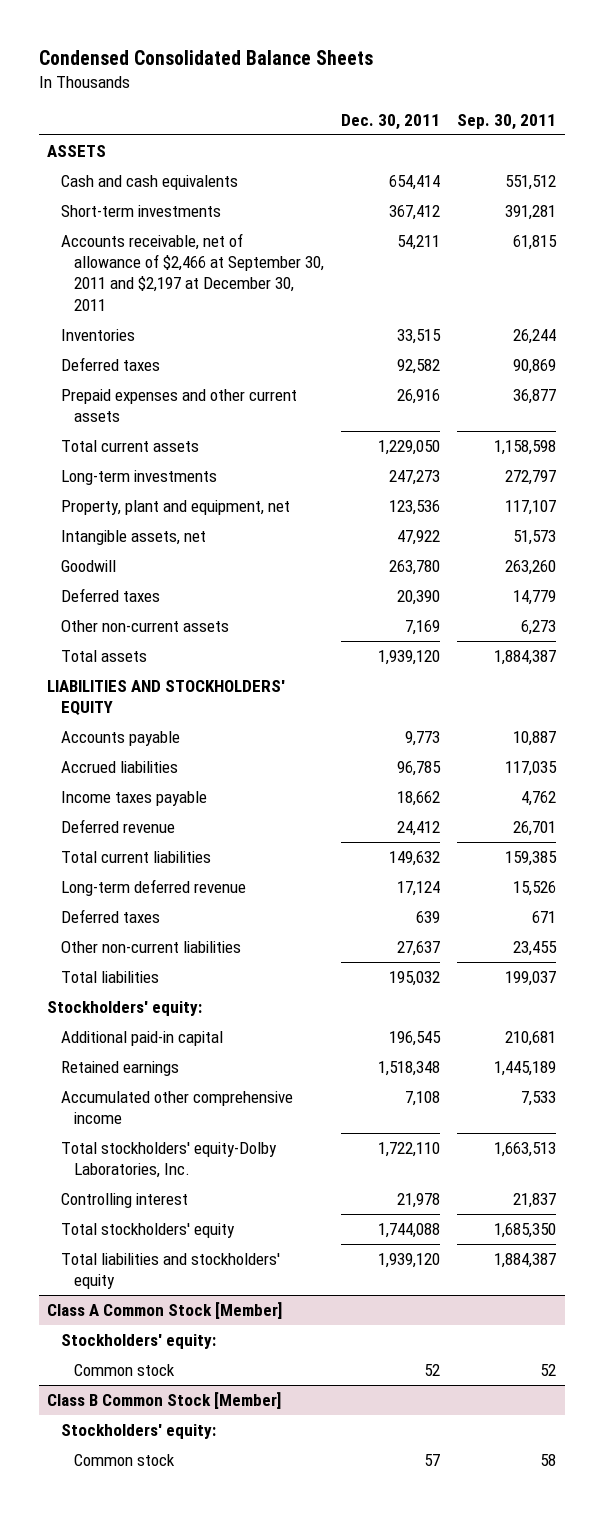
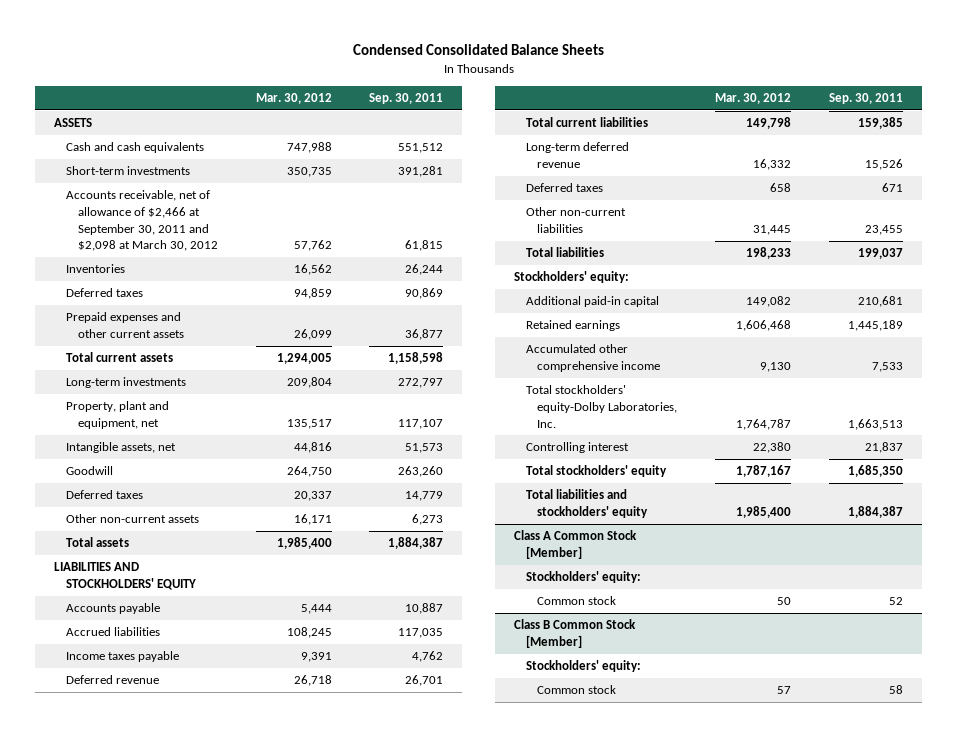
- | Dec. 30, 2011 | Sep. 30, 2011
+ | Mar. 30, 2012 | Sep. 30, 2011
- Accounts receivable, net of allowance of $2,466 at September 30, 2011 and $2,197 at December 30, 2011 | 54,211 | 61,815
+ Accounts receivable, net of allowance of $2,466 at September 30, 2011 and $2,098 at March 30, 2012 | 57,762 | 61,815

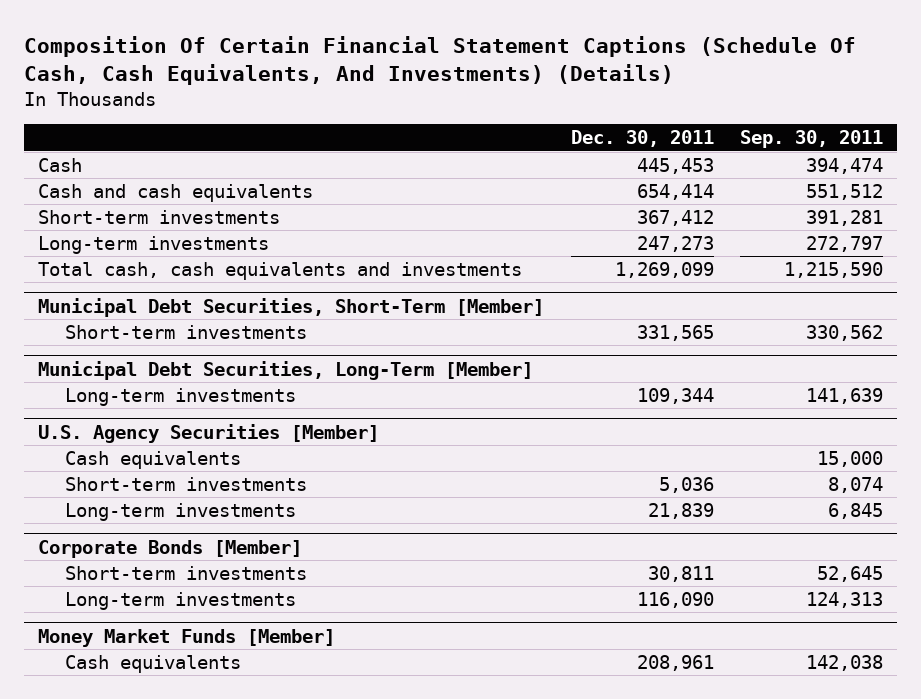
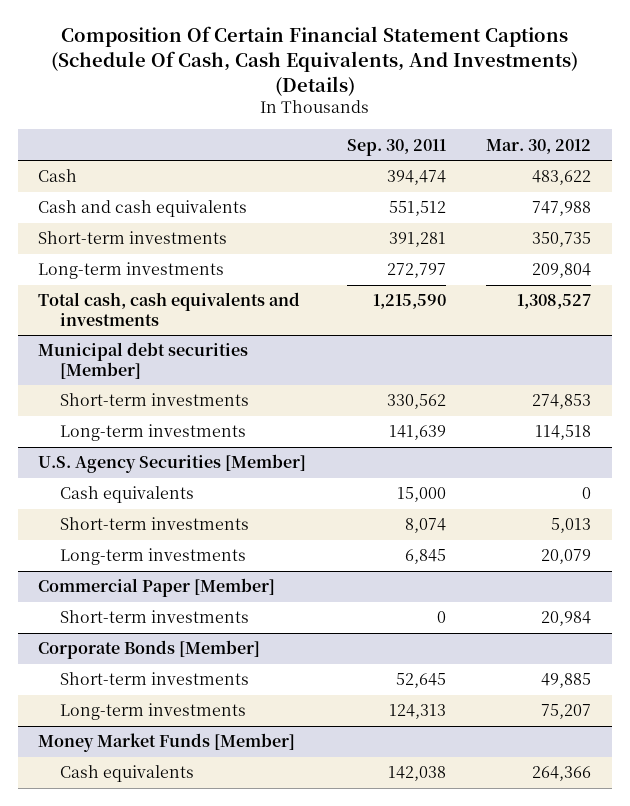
- | Dec. 30, 2011 | Sep. 30, 2011
+ | Sep. 30, 2011 | Mar. 30, 2012
- Municipal Debt Securities, Short-Term [Member]
+ Municipal debt securities [Member]
- Municipal Debt Securities, Long-Term [Member]
+ Commercial Paper [Member]
+ Short-term investments | 0 | 20,984

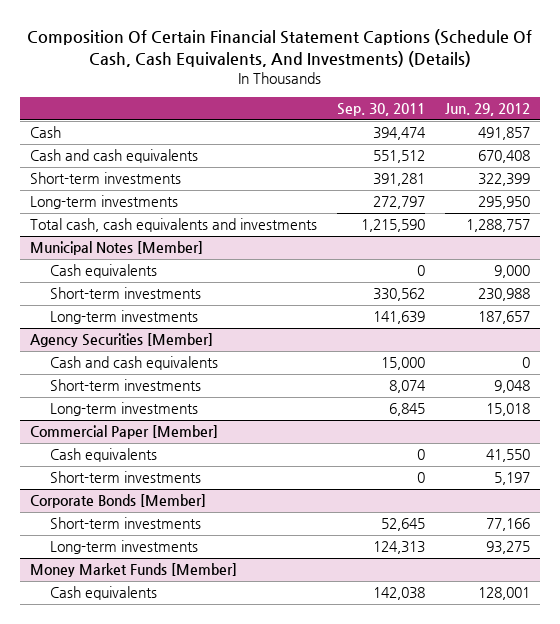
- | Sep. 30, 2011 | Mar. 30, 2012
+ | Sep. 30, 2011 | Jun. 29, 2012
- Municipal debt securities [Member]
+ Municipal Notes [Member]
+ Cash equivalents | 0 | 9,000
- U.S. Agency Securities [Member]
- Cash equivalents | 15,000 | 0
+ Agency Securities [Member]
+ Cash and cash equivalents | 15,000 | 0
@ Commercial Paper [Member]
+ Cash equivalents | 0 | 41,550

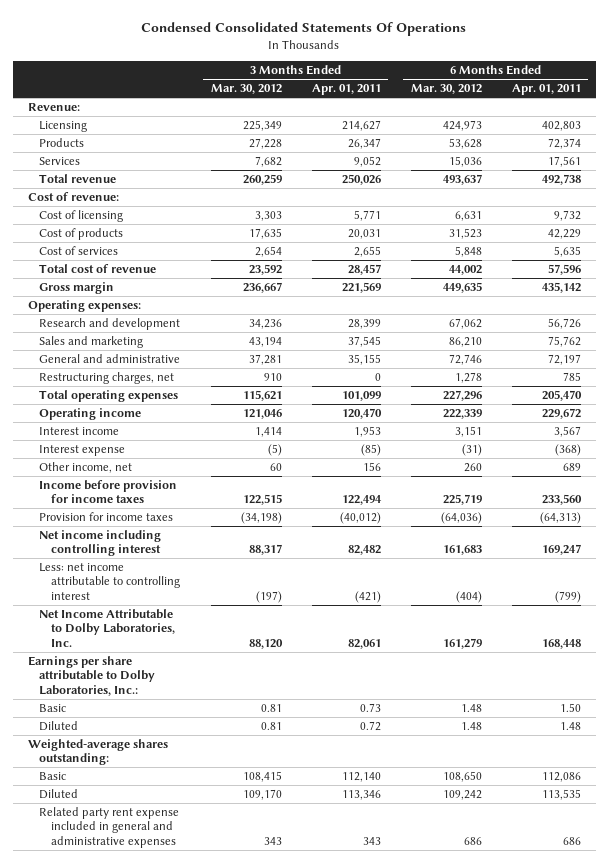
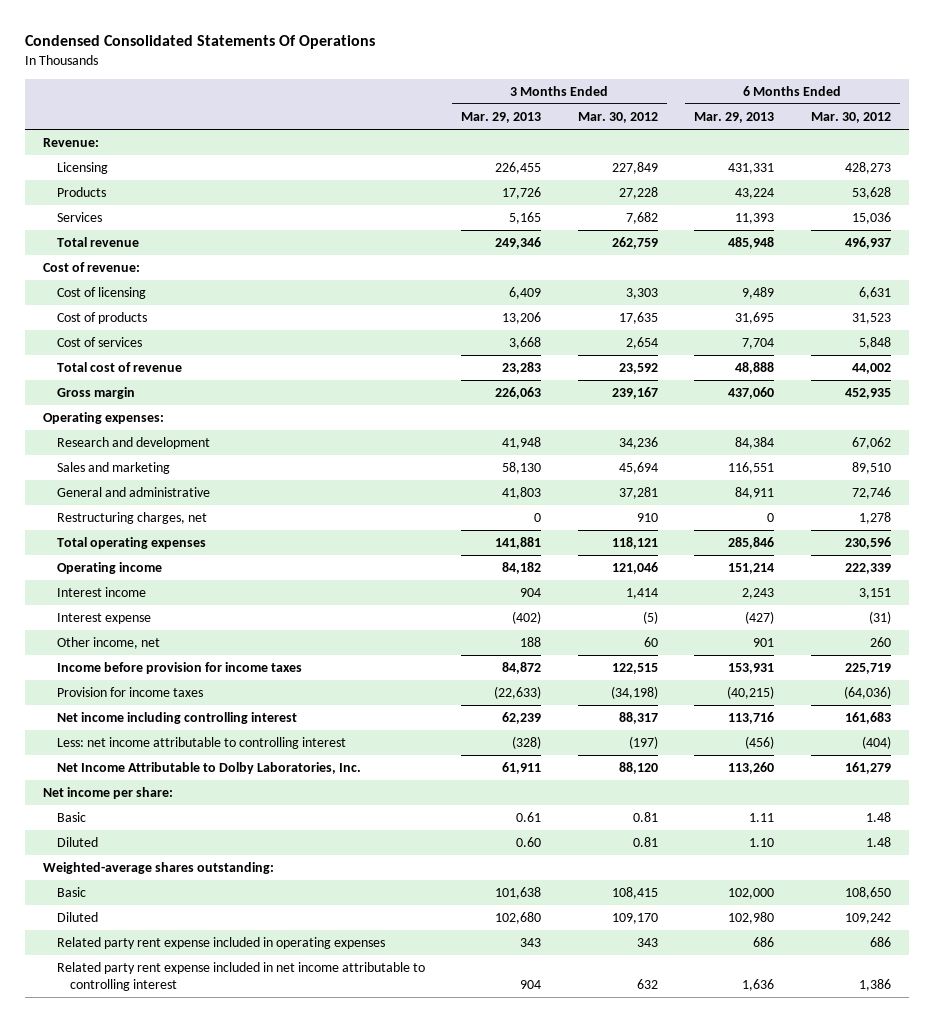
- | 3 Months Ended Mar. 30, 2012 | 3 Months Ended Apr. 01, 2011 | 6 Months Ended Mar. 30, 2012 | 6 Months Ended Apr. 01, 2011
+ | 3 Months Ended Mar. 29, 2013 | 3 Months Ended Mar. 30, 2012 | 6 Months Ended Mar. 29, 2013 | 6 Months Ended Mar. 30, 2012
- Licensing | 225,349 | 214,627 | 424,973 | 402,803
+ Licensing | 226,455 | 227,849 | 431,331 | 428,273
- Total revenue | 260,259 | 250,026 | 493,637 | 492,738
+ Total revenue | 249,346 | 262,759 | 485,948 | 496,937
- Gross margin | 236,667 | 221,569 | 449,635 | 435,142
+ Gross margin | 226,063 | 239,167 | 437,060 | 452,935
- Sales and marketing | 43,194 | 37,545 | 86,210 | 75,762
+ Sales and marketing | 58,130 | 45,694 | 116,551 | 89,510
- Total operating expenses | 115,621 | 101,099 | 227,296 | 205,470
+ Total operating expenses | 141,881 | 118,121 | 285,846 | 230,596
- Earnings per share attributable to Dolby Laboratories, Inc.:
+ Net income per share:
- Related party rent expense included in general and administrative expenses | 343 | 343 | 686 | 686
+ Related party rent expense included in operating expenses | 343 | 343 | 686 | 686
+ Related party rent expense included in net income attributable to controlling interest | 904 | 632 | 1,636 | 1,386

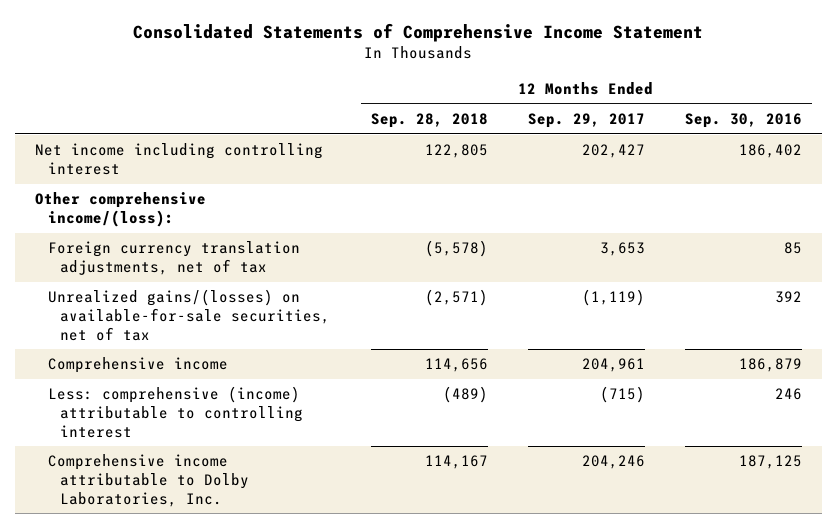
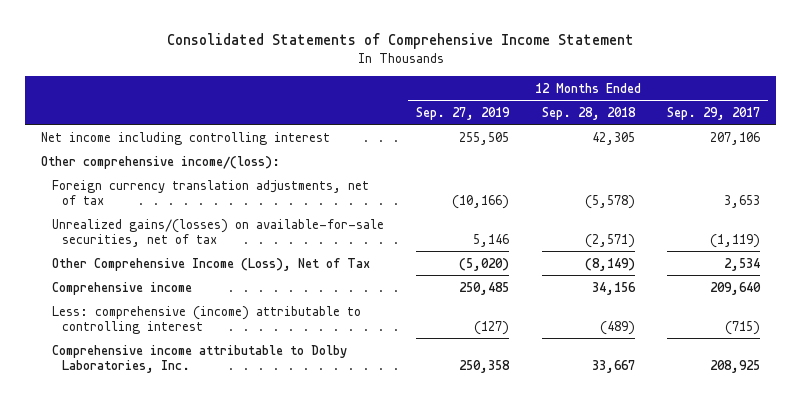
- | 12 Months Ended Sep. 28, 2018 | 12 Months Ended Sep. 29, 2017 | 12 Months Ended Sep. 30, 2016
+ | 12 Months Ended Sep. 27, 2019 | 12 Months Ended Sep. 28, 2018 | 12 Months Ended Sep. 29, 2017
- Net income including controlling interest | 122,805 | 202,427 | 186,402
+ Net income including controlling interest | 255,505 | 42,305 | 207,106
- Comprehensive income | 114,656 | 204,961 | 186,879
+ Other Comprehensive Income (Loss), Net of Tax | (5,020) | (8,149) | 2,534
+ Comprehensive income | 250,485 | 34,156 | 209,640
- Comprehensive income attributable to Dolby Laboratories, Inc. | 114,167 | 204,246 | 187,125
+ Comprehensive income attributable to Dolby Laboratories, Inc. | 250,358 | 33,667 | 208,925

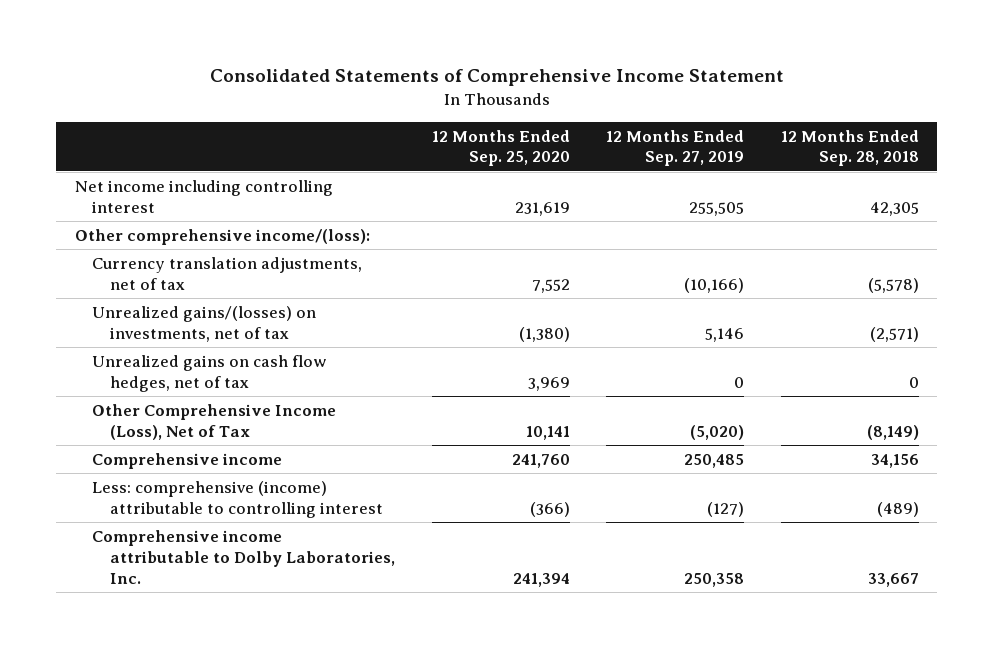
- | 12 Months Ended Sep. 27, 2019 | 12 Months Ended Sep. 28, 2018 | 12 Months Ended Sep. 29, 2017
+ | 12 Months Ended Sep. 25, 2020 | 12 Months Ended Sep. 27, 2019 | 12 Months Ended Sep. 28, 2018
- Foreign currency translation adjustments, net of tax | (10,166) | (5,578) | 3,653
- Unrealized gains/(losses) on available-for-sale securities, net of tax | 5,146 | (2,571) | (1,119)
+ Currency translation adjustments, net of tax | 7,552 | (10,166) | (5,578)
+ Unrealized gains/(losses) on investments, net of tax | (1,380) | 5,146 | (2,571)
+ Unrealized gains on cash flow hedges, net of tax | 3,969 | 0 | 0

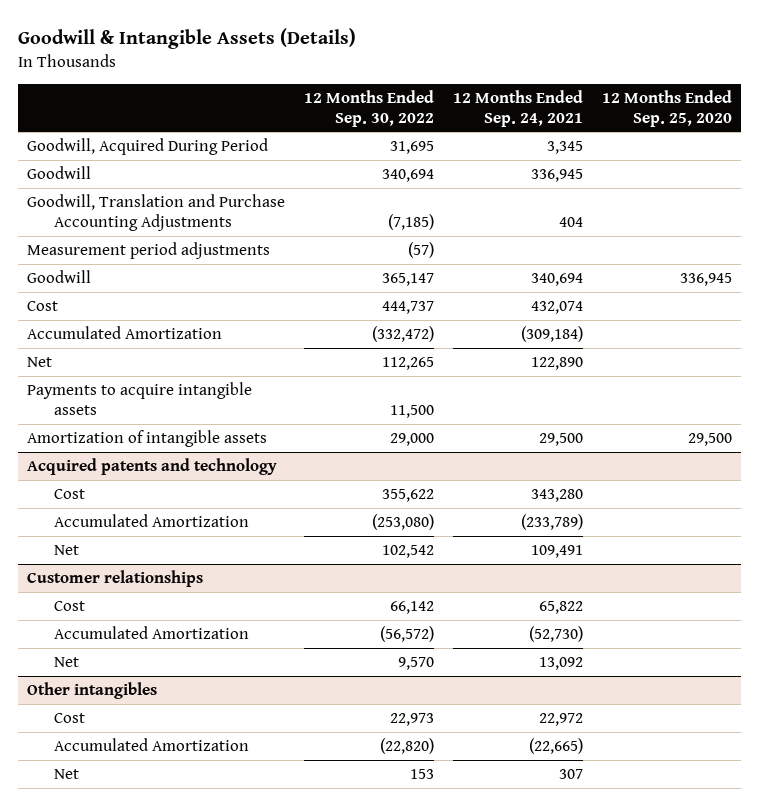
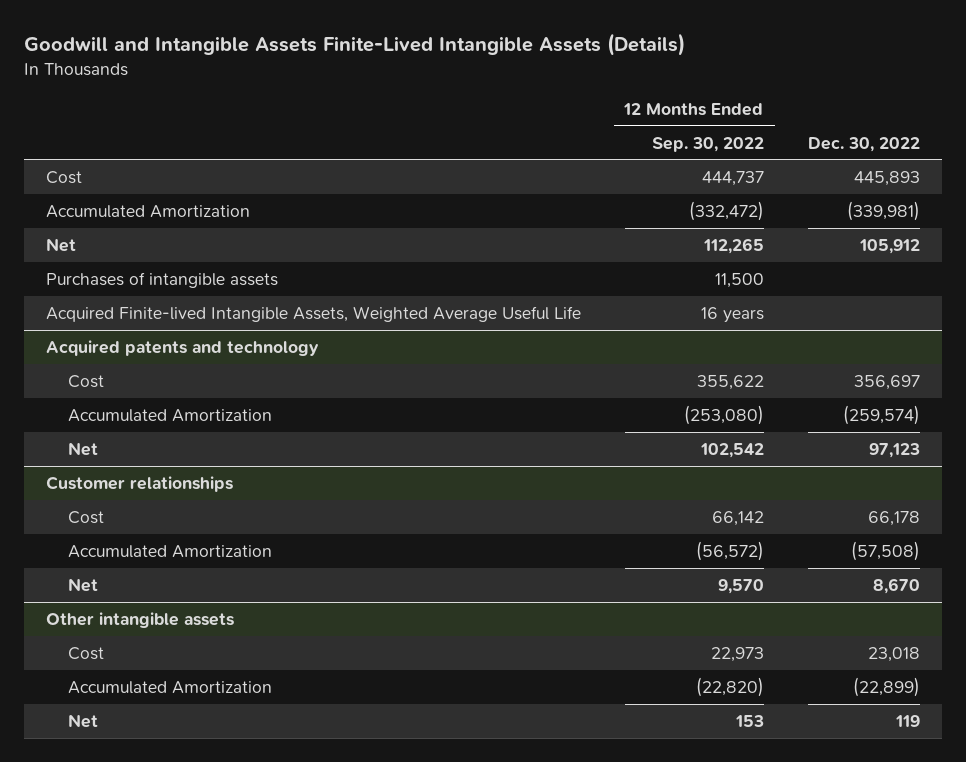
- Goodwill & Intangible Assets (Details)
+ Goodwill and Intangible Assets Finite-Lived Intangible Assets (Details)
- | 12 Months Ended Sep. 30, 2022 | 12 Months Ended Sep. 24, 2021 | 12 Months Ended Sep. 25, 2020
+ | 12 Months Ended Sep. 30, 2022 | Dec. 30, 2022
- Goodwill, Acquired During Period | 31,695 | 3,345 |
- Goodwill | 340,694 | 336,945 |
- Goodwill, Translation and Purchase Accounting Adjustments | (7,185) | 404 |
- Measurement period adjustments | (57) | |
- Goodwill | 365,147 | 340,694 | 336,945
- Payments to acquire intangible assets | 11,500 | |
- Amortization of intangible assets | 29,000 | 29,500 | 29,500
+ Purchases of intangible assets | 11,500 |
+ Acquired Finite-lived Intangible Assets, Weighted Average Useful Life | 16 years |
- Other intangibles
+ Other intangible assets

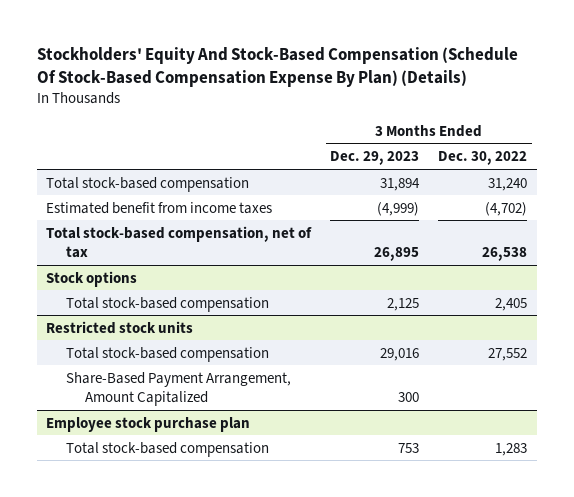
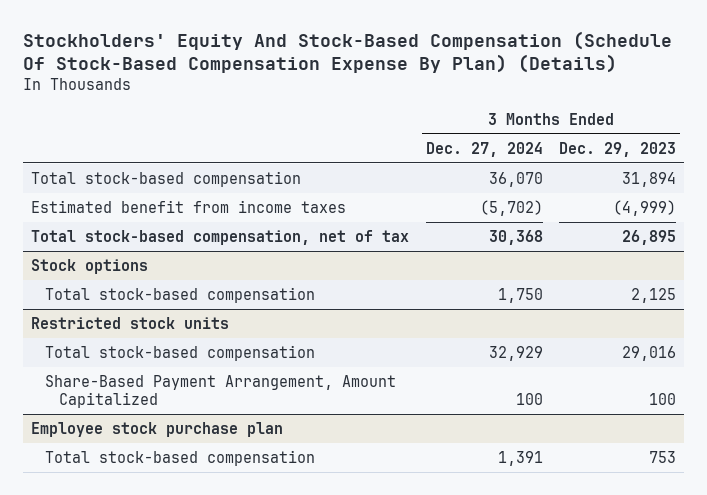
- | 3 Months Ended Dec. 29, 2023 | 3 Months Ended Dec. 30, 2022
+ | 3 Months Ended Dec. 27, 2024 | 3 Months Ended Dec. 29, 2023
@ Restricted stock units
- Share-Based Payment Arrangement, Amount Capitalized | 300 |
+ Share-Based Payment Arrangement, Amount Capitalized | 100 | 100

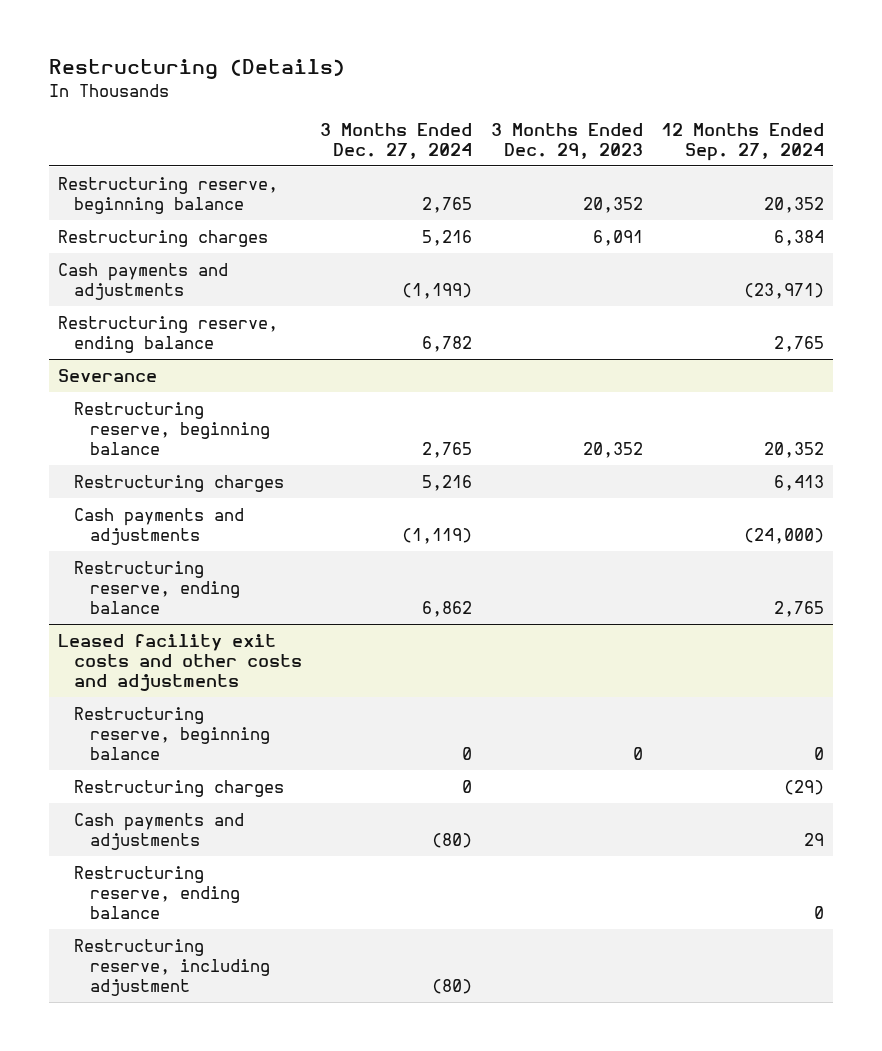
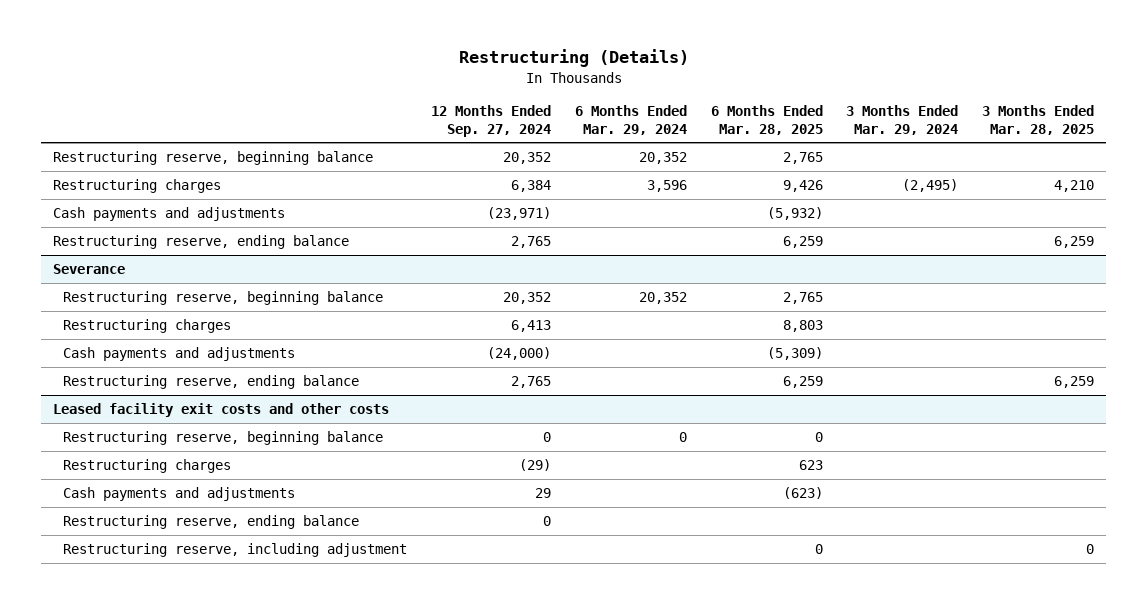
- | 3 Months Ended Dec. 27, 2024 | 3 Months Ended Dec. 29, 2023 | 12 Months Ended Sep. 27, 2024
+ | 12 Months Ended Sep. 27, 2024 | 6 Months Ended Mar. 29, 2024 | 6 Months Ended Mar. 28, 2025 | 3 Months Ended Mar. 29, 2024 | 3 Months Ended Mar. 28, 2025
- Leased facility exit costs and other costs and adjustments
+ Leased facility exit costs and other costs

